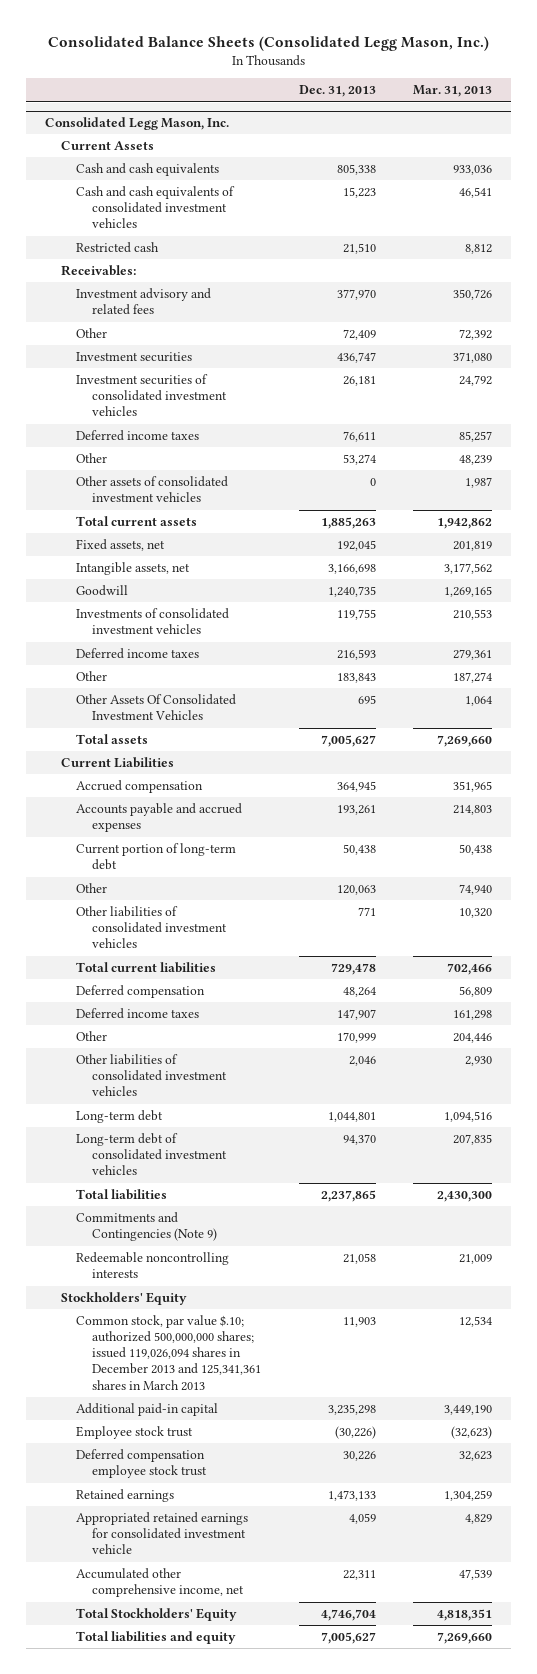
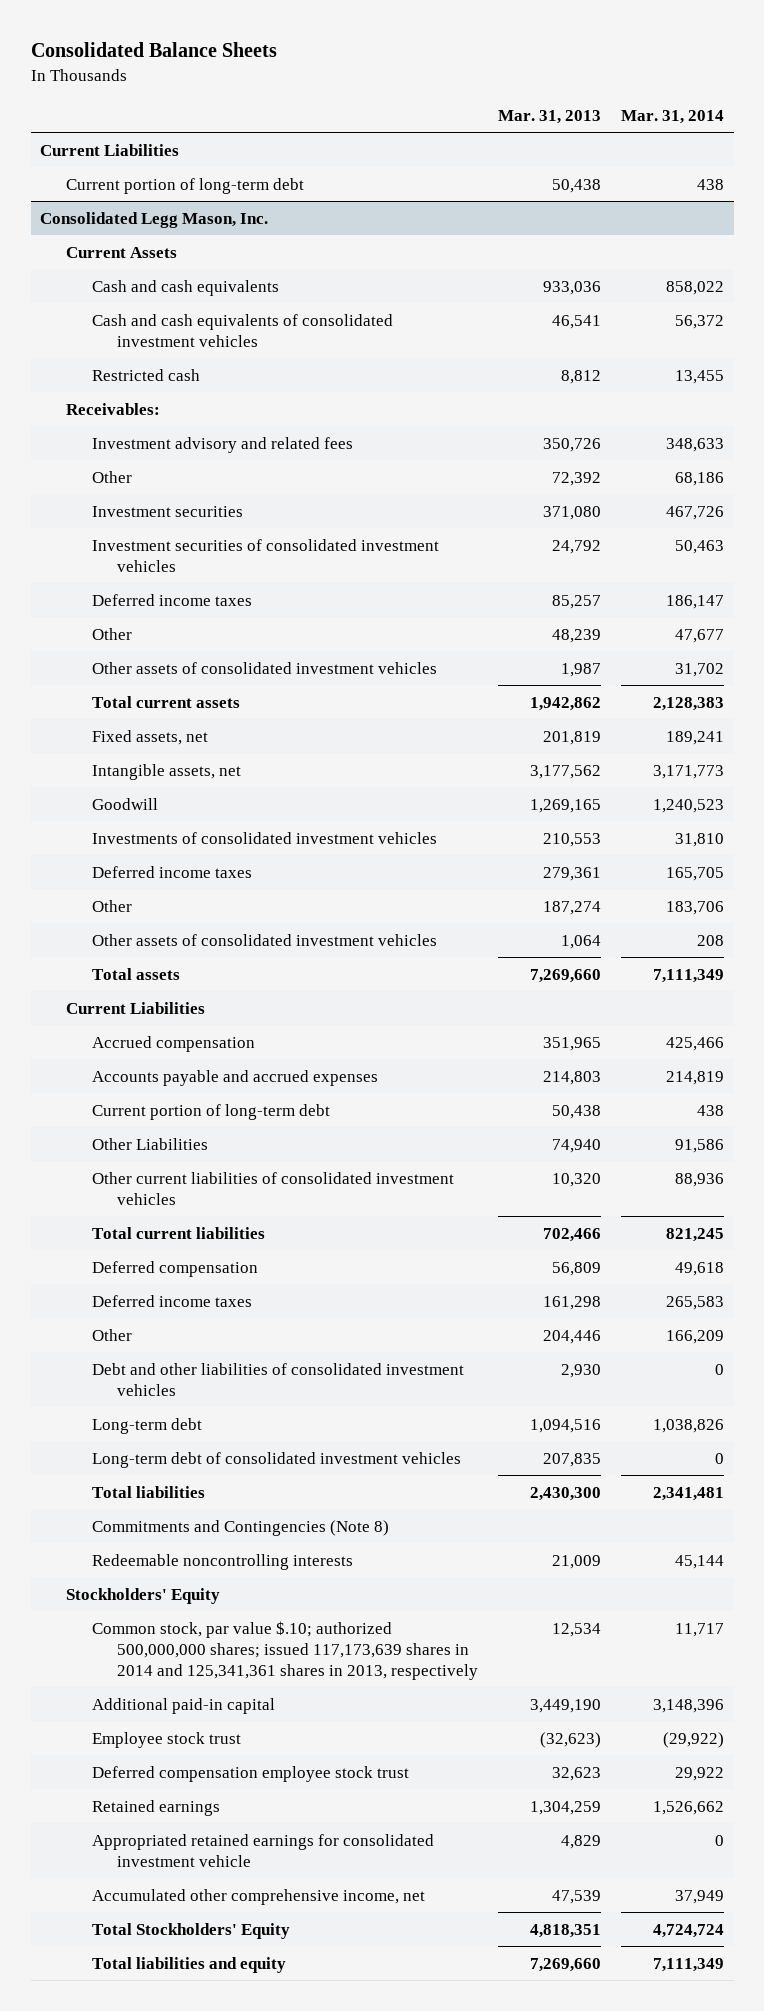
- Consolidated Balance Sheets (Consolidated Legg Mason, Inc.)
+ Consolidated Balance Sheets
- | Dec. 31, 2013 | Mar. 31, 2013
+ | Mar. 31, 2013 | Mar. 31, 2014
+ Current Liabilities
+ Current portion of long-term debt | 50,438 | 438
@ Consolidated Legg Mason, Inc.
- Other Assets Of Consolidated Investment Vehicles | 695 | 1,064
+ Other assets of consolidated investment vehicles | 1,064 | 208
- Other | 120,063 | 74,940
- Other liabilities of consolidated investment vehicles | 771 | 10,320
+ Other Liabilities | 74,940 | 91,586
+ Other current liabilities of consolidated investment vehicles | 10,320 | 88,936
- Other liabilities of consolidated investment vehicles | 2,046 | 2,930
+ Debt and other liabilities of consolidated investment vehicles | 2,930 | 0
- Commitments and Contingencies (Note 9)
+ Commitments and Contingencies (Note 8)
- Common stock, par value $.10; authorized 500,000,000 shares; issued 119,026,094 shares in December 2013 and 125,341,361 shares in March 2013 | 11,903 | 12,534
+ Common stock, par value $.10; authorized 500,000,000 shares; issued 117,173,639 shares in 2014 and 125,341,361 shares in 2013, respectively | 12,534 | 11,717

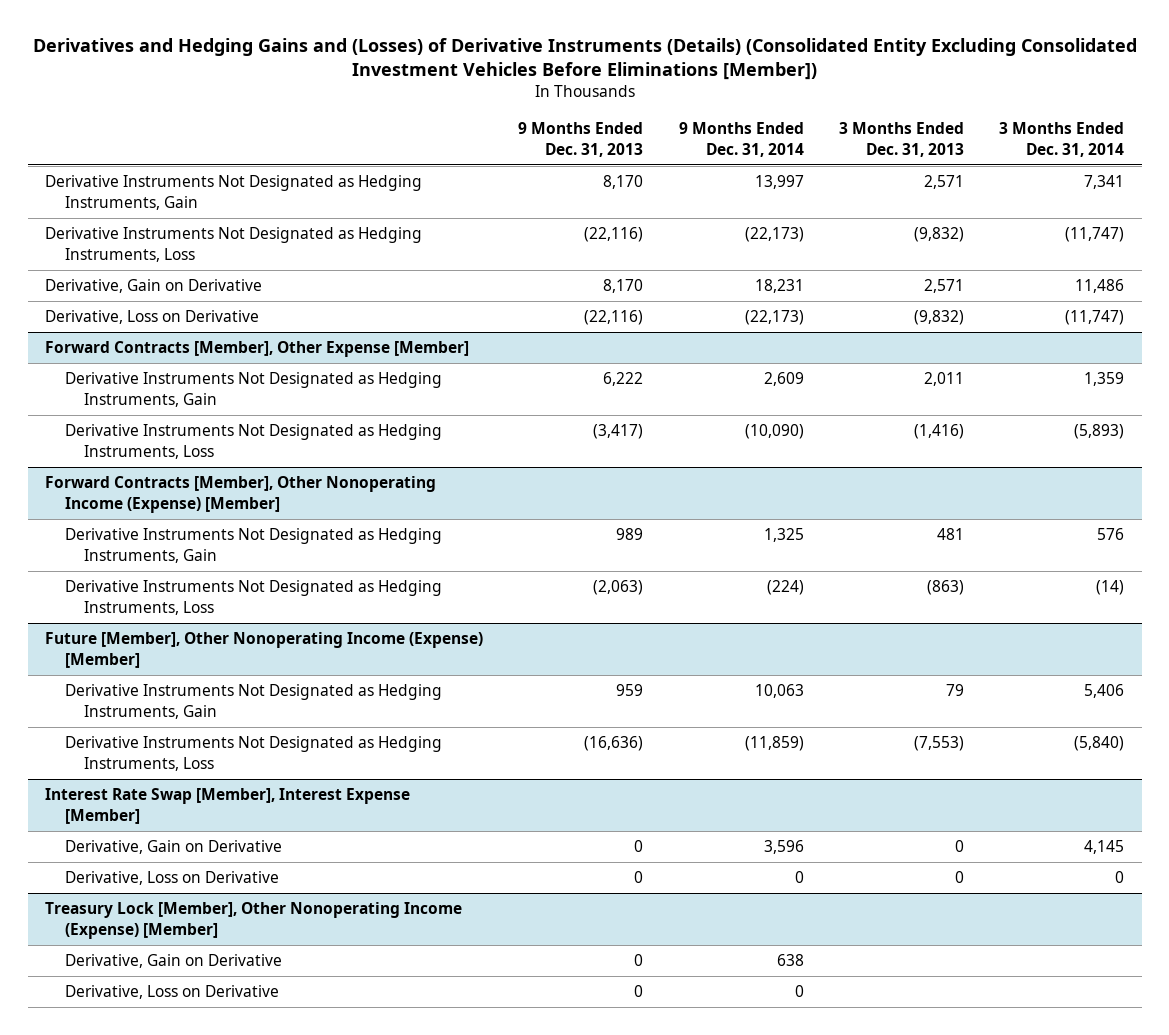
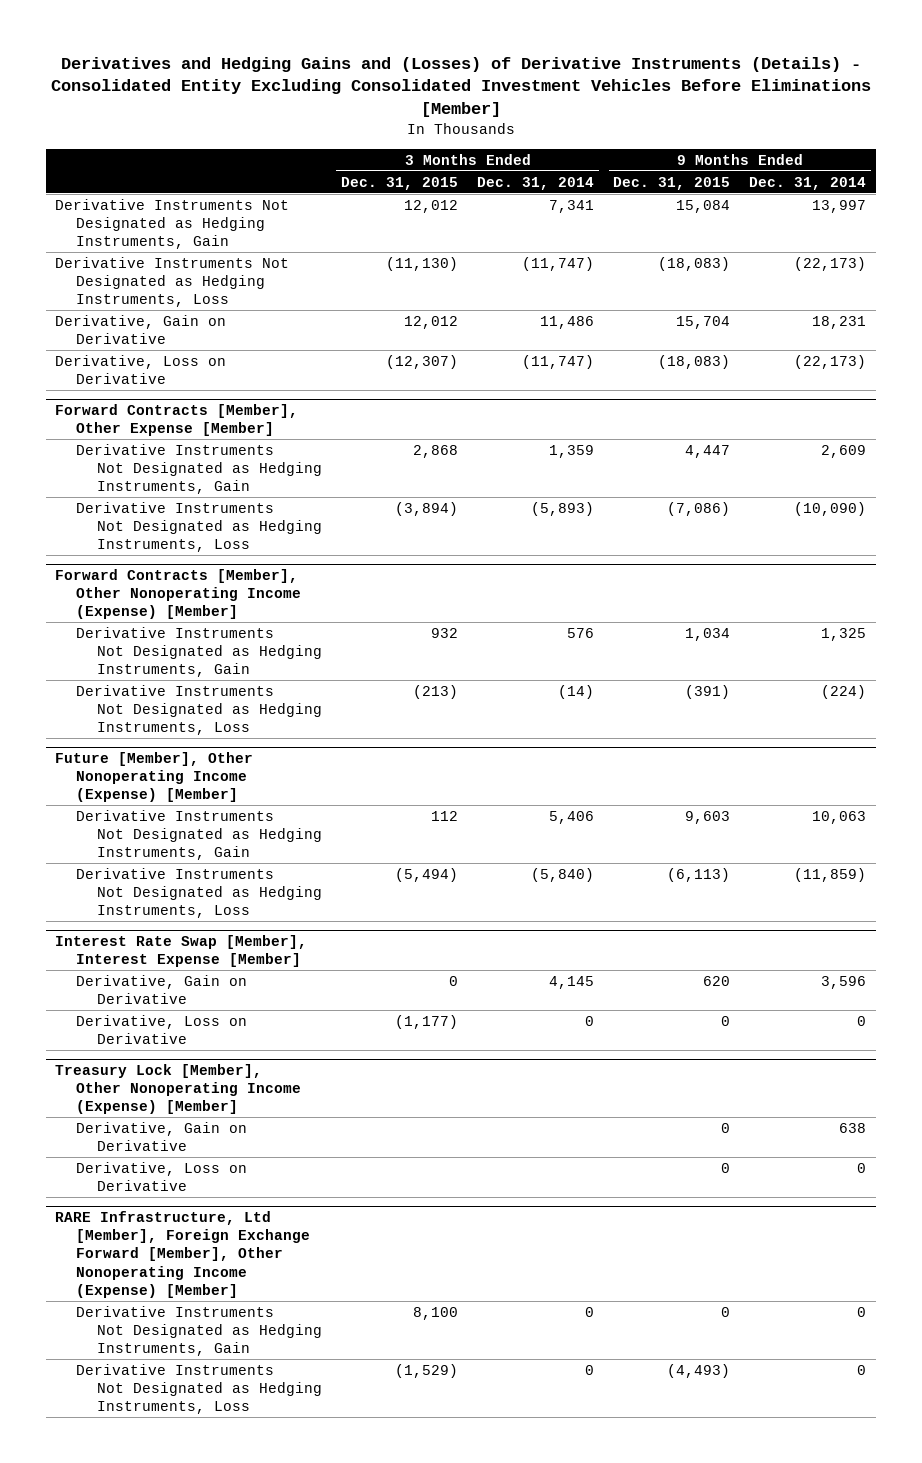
- Derivatives and Hedging Gains and (Losses) of Derivative Instruments (Details) (Consolidated Entity Excluding Consolidated Investment Vehicles Before Eliminations [Member])
+ Derivatives and Hedging Gains and (Losses) of Derivative Instruments (Details) - Consolidated Entity Excluding Consolidated Investment Vehicles Before Eliminations [Member]
- | 9 Months Ended Dec. 31, 2013 | 9 Months Ended Dec. 31, 2014 | 3 Months Ended Dec. 31, 2013 | 3 Months Ended Dec. 31, 2014
+ | 3 Months Ended Dec. 31, 2015 | 3 Months Ended Dec. 31, 2014 | 9 Months Ended Dec. 31, 2015 | 9 Months Ended Dec. 31, 2014
+ RARE Infrastructure, Ltd [Member], Foreign Exchange Forward [Member], Other Nonoperating Income (Expense) [Member]
+ Derivative Instruments Not Designated as Hedging Instruments, Gain | 8,100 | 0 | 0 | 0
+ Derivative Instruments Not Designated as Hedging Instruments, Loss | (1,529) | 0 | (4,493) | 0

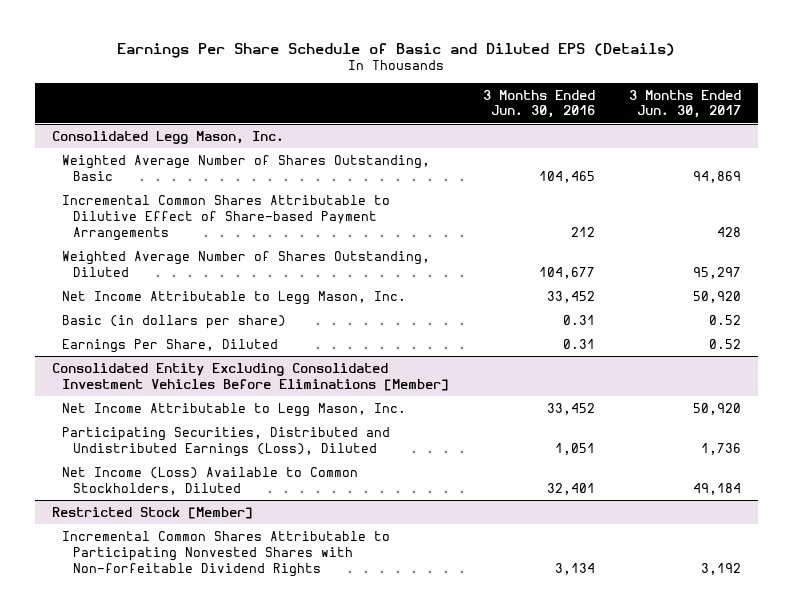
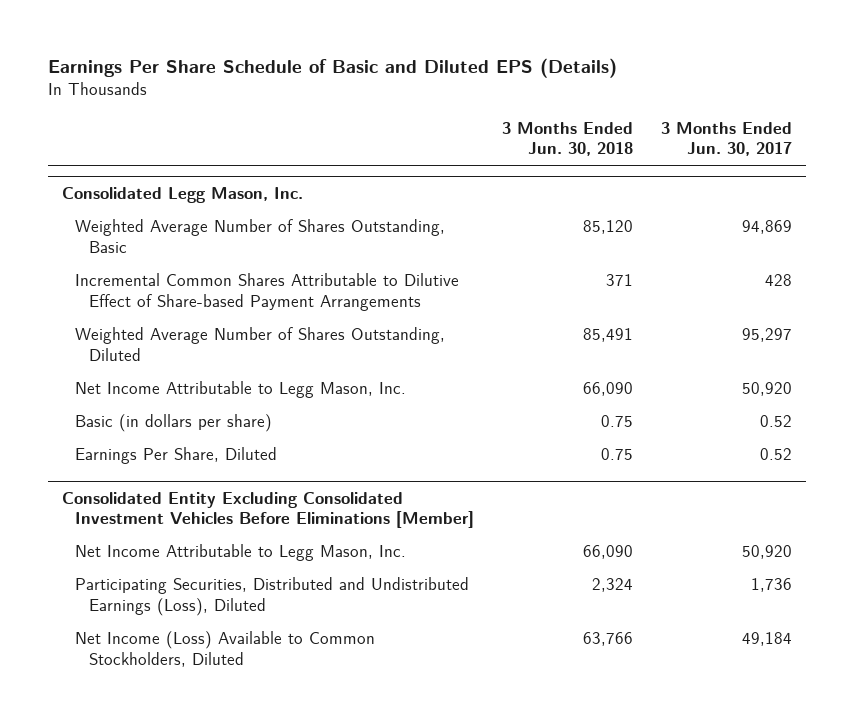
- | 3 Months Ended Jun. 30, 2016 | 3 Months Ended Jun. 30, 2017
+ | 3 Months Ended Jun. 30, 2018 | 3 Months Ended Jun. 30, 2017
- Restricted Stock [Member]
- Incremental Common Shares Attributable to Participating Nonvested Shares with Non-forfeitable Dividend Rights | 3,134 | 3,192

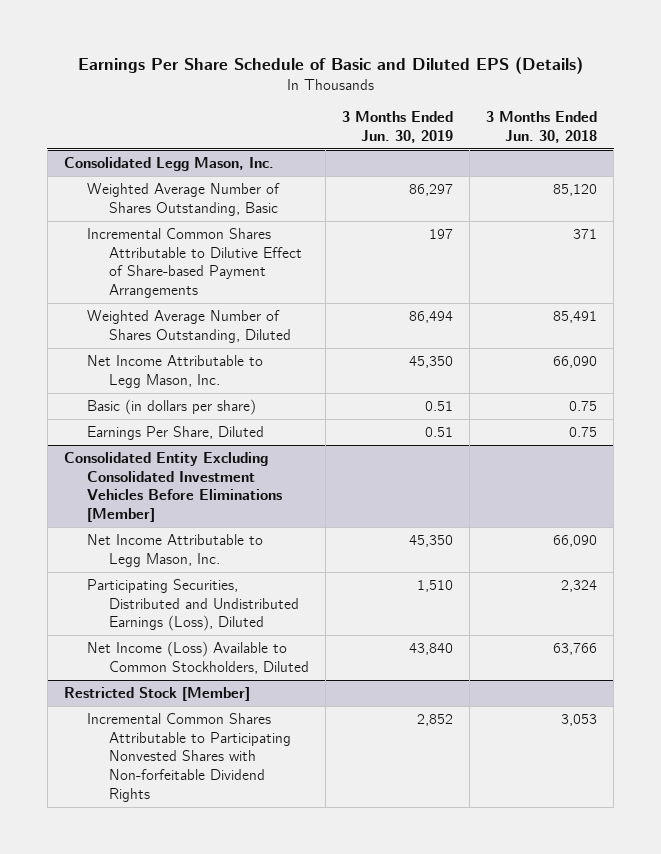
- | 3 Months Ended Jun. 30, 2018 | 3 Months Ended Jun. 30, 2017
+ | 3 Months Ended Jun. 30, 2019 | 3 Months Ended Jun. 30, 2018
+ Restricted Stock [Member]
+ Incremental Common Shares Attributable to Participating Nonvested Shares with Non-forfeitable Dividend Rights | 2,852 | 3,053

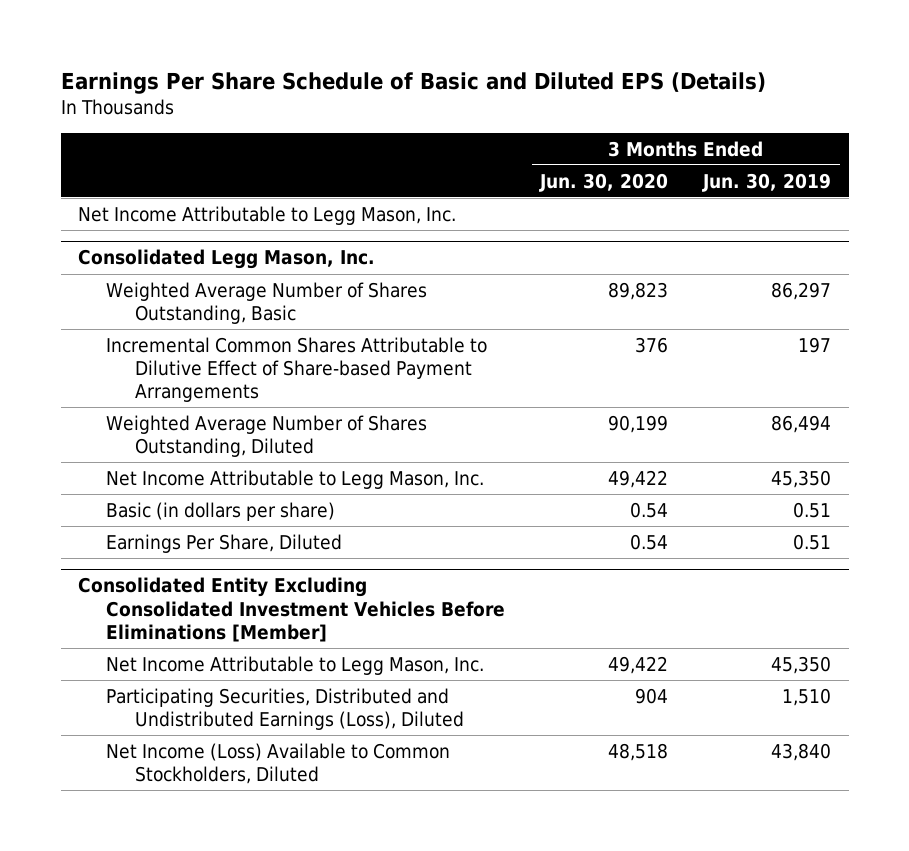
- | 3 Months Ended Jun. 30, 2019 | 3 Months Ended Jun. 30, 2018
+ | 3 Months Ended Jun. 30, 2020 | 3 Months Ended Jun. 30, 2019
+ Net Income Attributable to Legg Mason, Inc.
- Restricted Stock [Member]
- Incremental Common Shares Attributable to Participating Nonvested Shares with Non-forfeitable Dividend Rights | 2,852 | 3,053

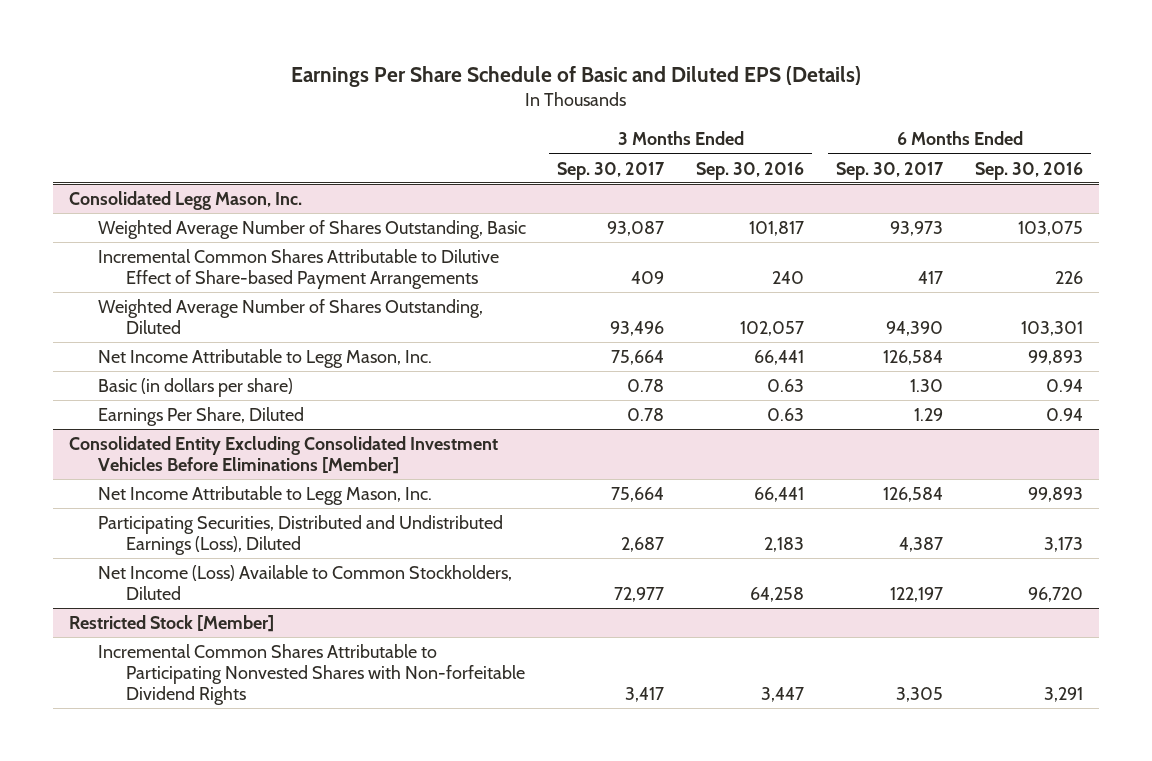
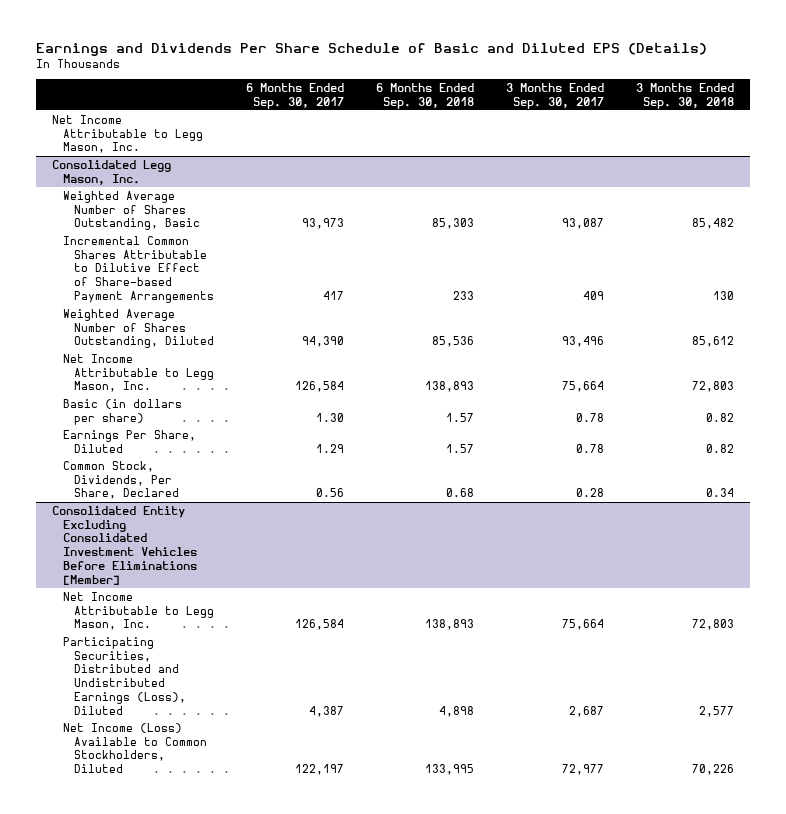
- Earnings Per Share Schedule of Basic and Diluted EPS (Details)
+ Earnings and Dividends Per Share Schedule of Basic and Diluted EPS (Details)
- | 3 Months Ended Sep. 30, 2017 | 3 Months Ended Sep. 30, 2016 | 6 Months Ended Sep. 30, 2017 | 6 Months Ended Sep. 30, 2016
+ | 6 Months Ended Sep. 30, 2017 | 6 Months Ended Sep. 30, 2018 | 3 Months Ended Sep. 30, 2017 | 3 Months Ended Sep. 30, 2018
+ Net Income Attributable to Legg Mason, Inc.
@ Consolidated Legg Mason, Inc.
+ Common Stock, Dividends, Per Share, Declared | 0.56 | 0.68 | 0.28 | 0.34
- Restricted Stock [Member]
- Incremental Common Shares Attributable to Participating Nonvested Shares with Non-forfeitable Dividend Rights | 3,417 | 3,447 | 3,305 | 3,291

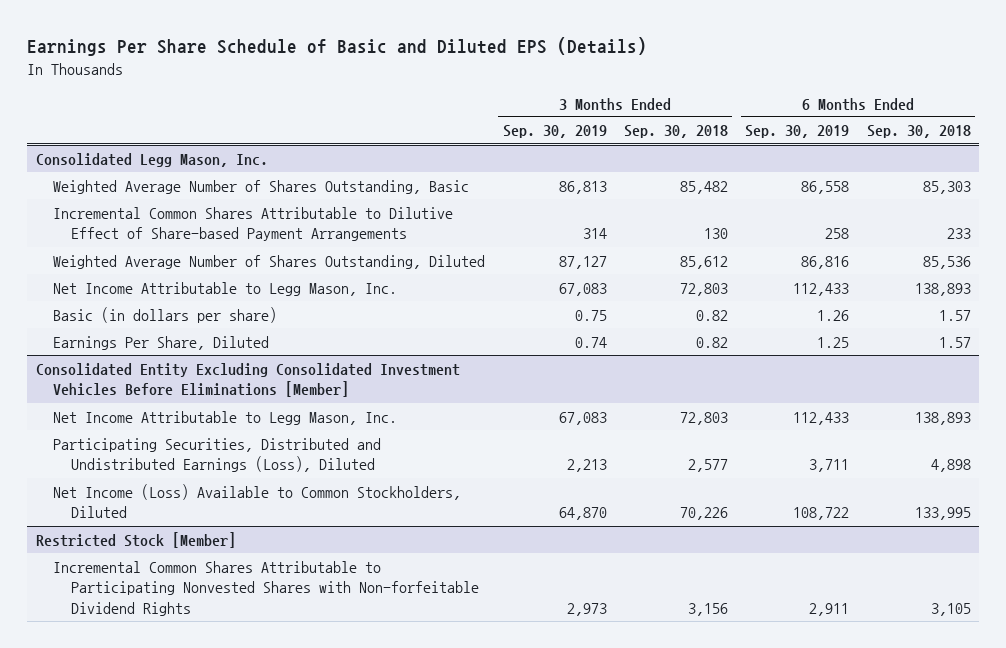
- Earnings and Dividends Per Share Schedule of Basic and Diluted EPS (Details)
+ Earnings Per Share Schedule of Basic and Diluted EPS (Details)
- | 6 Months Ended Sep. 30, 2017 | 6 Months Ended Sep. 30, 2018 | 3 Months Ended Sep. 30, 2017 | 3 Months Ended Sep. 30, 2018
+ | 3 Months Ended Sep. 30, 2019 | 3 Months Ended Sep. 30, 2018 | 6 Months Ended Sep. 30, 2019 | 6 Months Ended Sep. 30, 2018
- Net Income Attributable to Legg Mason, Inc.
@ Consolidated Legg Mason, Inc.
- Common Stock, Dividends, Per Share, Declared | 0.56 | 0.68 | 0.28 | 0.34
+ Restricted Stock [Member]
+ Incremental Common Shares Attributable to Participating Nonvested Shares with Non-forfeitable Dividend Rights | 2,973 | 3,156 | 2,911 | 3,105

